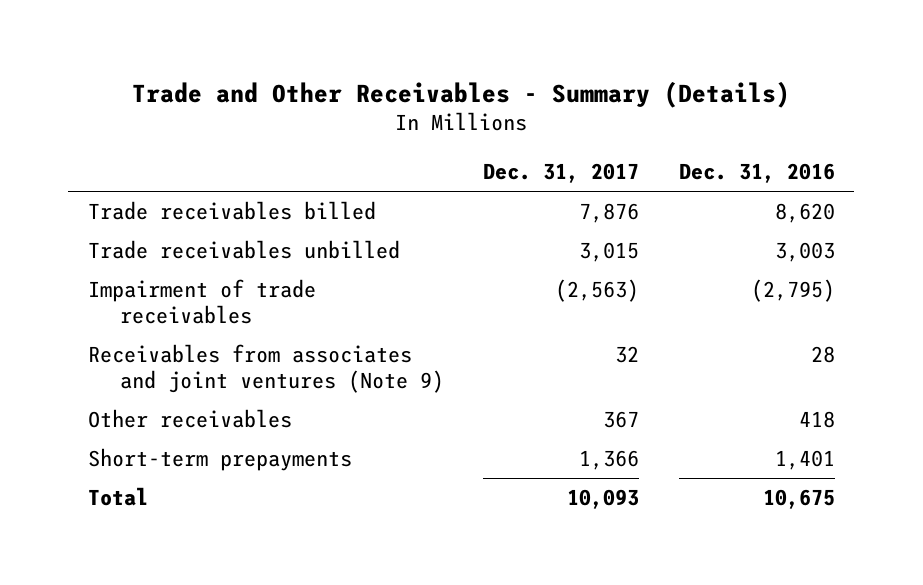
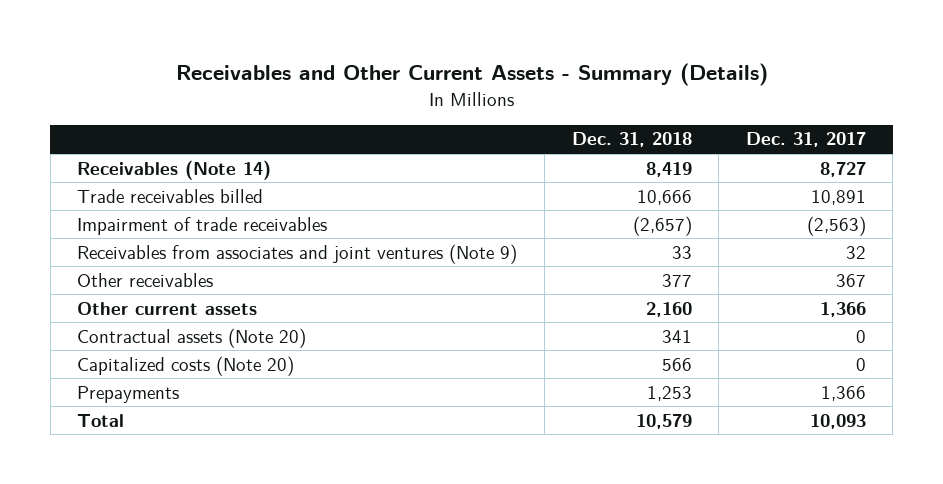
- Trade and Other Receivables - Summary (Details)
+ Receivables and Other Current Assets - Summary (Details)
- | Dec. 31, 2017 | Dec. 31, 2016
+ | Dec. 31, 2018 | Dec. 31, 2017
- Trade receivables billed | 7,876 | 8,620
- Trade receivables unbilled | 3,015 | 3,003
+ Receivables (Note 14) | 8,419 | 8,727
+ Trade receivables billed | 10,666 | 10,891
- Short-term prepayments | 1,366 | 1,401
+ Other current assets | 2,160 | 1,366
+ Contractual assets (Note 20) | 341 | 0
+ Capitalized costs (Note 20) | 566 | 0
+ Prepayments | 1,253 | 1,366

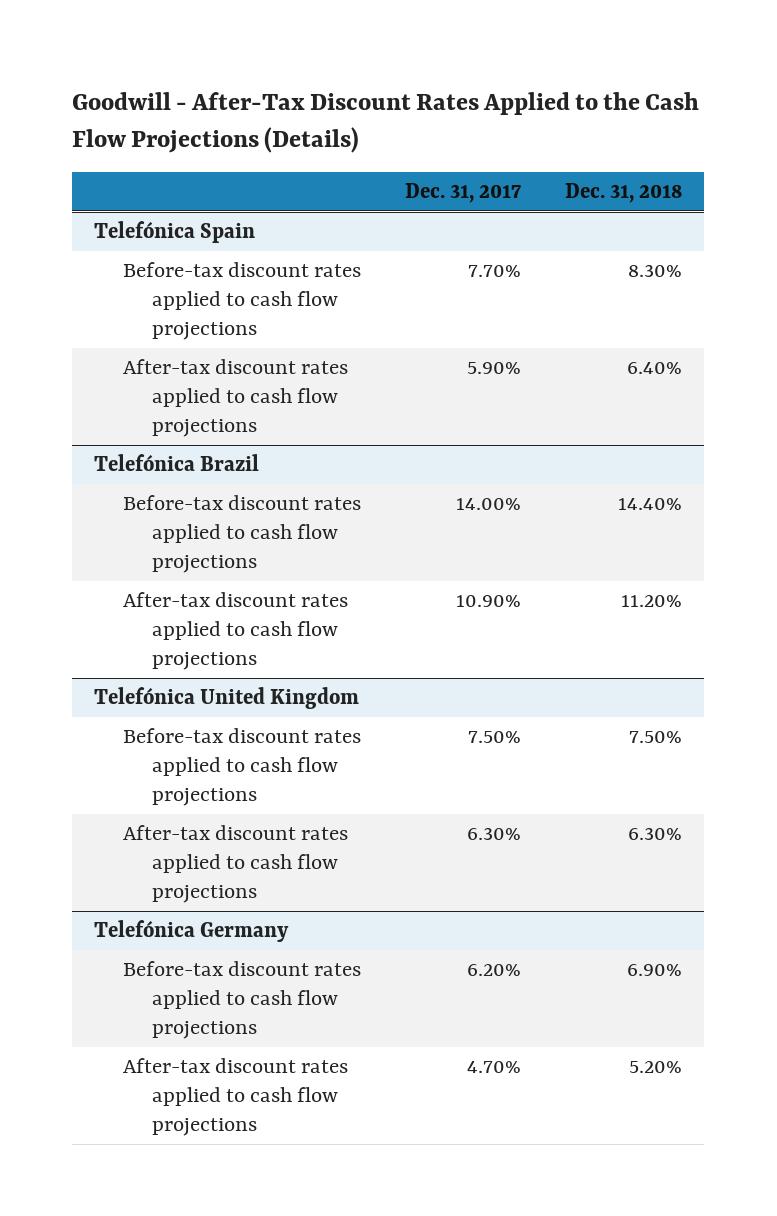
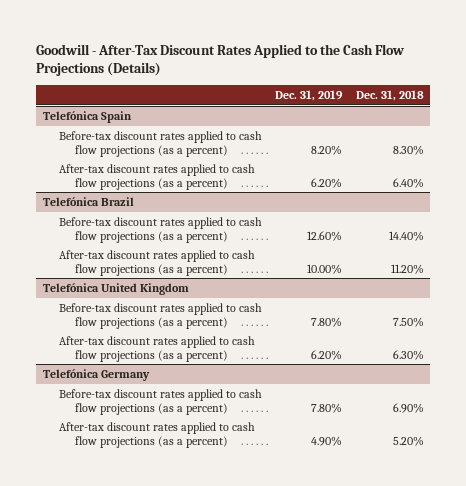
- | Dec. 31, 2017 | Dec. 31, 2018
+ | Dec. 31, 2019 | Dec. 31, 2018
@ Telefónica Spain
- Before-tax discount rates applied to cash flow projections | 7.70% | 8.30%
- After-tax discount rates applied to cash flow projections | 5.90% | 6.40%
+ Before-tax discount rates applied to cash flow projections (as a percent) | 8.20% | 8.30%
+ After-tax discount rates applied to cash flow projections (as a percent) | 6.20% | 6.40%
@ Telefónica Brazil
- Before-tax discount rates applied to cash flow projections | 14.00% | 14.40%
- After-tax discount rates applied to cash flow projections | 10.90% | 11.20%
+ Before-tax discount rates applied to cash flow projections (as a percent) | 12.60% | 14.40%
+ After-tax discount rates applied to cash flow projections (as a percent) | 10.00% | 11.20%
@ Telefónica United Kingdom
- Before-tax discount rates applied to cash flow projections | 7.50% | 7.50%
- After-tax discount rates applied to cash flow projections | 6.30% | 6.30%
+ Before-tax discount rates applied to cash flow projections (as a percent) | 7.80% | 7.50%
+ After-tax discount rates applied to cash flow projections (as a percent) | 6.20% | 6.30%
@ Telefónica Germany
- Before-tax discount rates applied to cash flow projections | 6.20% | 6.90%
- After-tax discount rates applied to cash flow projections | 4.70% | 5.20%
+ Before-tax discount rates applied to cash flow projections (as a percent) | 7.80% | 6.90%
+ After-tax discount rates applied to cash flow projections (as a percent) | 4.90% | 5.20%

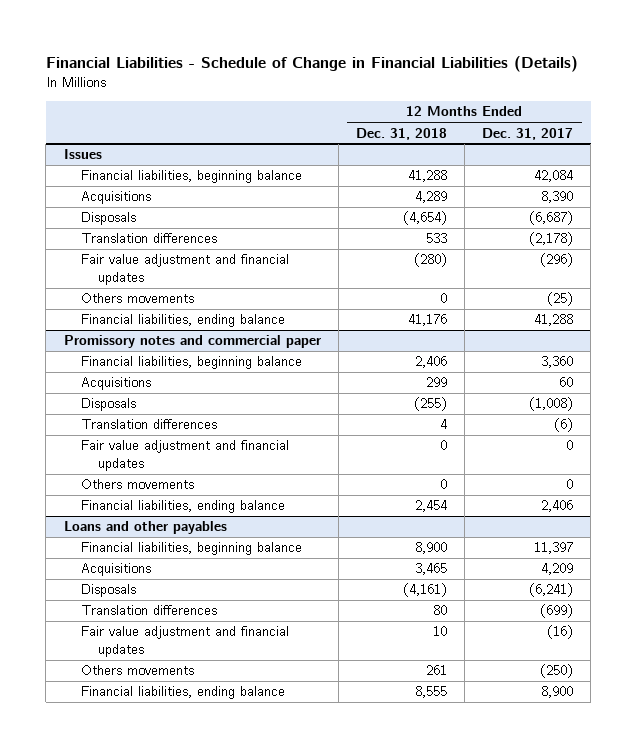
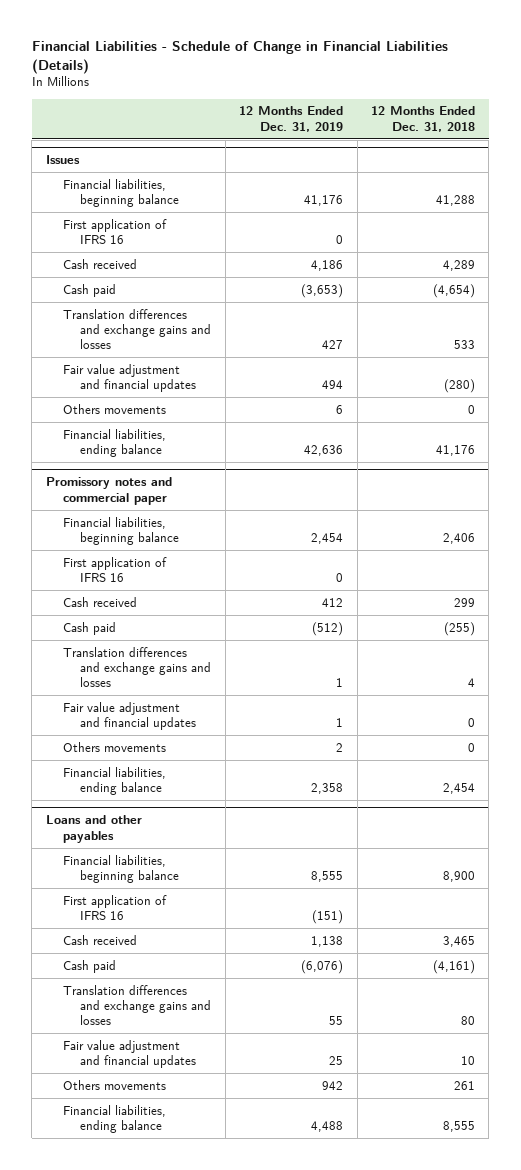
- | 12 Months Ended Dec. 31, 2018 | 12 Months Ended Dec. 31, 2017
+ | 12 Months Ended Dec. 31, 2019 | 12 Months Ended Dec. 31, 2018
@ Issues
- Acquisitions | 4,289 | 8,390
- Disposals | (4,654) | (6,687)
- Translation differences | 533 | (2,178)
+ First application of IFRS 16 | 0 |
+ Cash received | 4,186 | 4,289
+ Cash paid | (3,653) | (4,654)
+ Translation differences and exchange gains and losses | 427 | 533
@ Promissory notes and commercial paper
- Acquisitions | 299 | 60
- Disposals | (255) | (1,008)
- Translation differences | 4 | (6)
+ First application of IFRS 16 | 0 |
+ Cash received | 412 | 299
+ Cash paid | (512) | (255)
+ Translation differences and exchange gains and losses | 1 | 4
@ Loans and other payables
- Acquisitions | 3,465 | 4,209
- Disposals | (4,161) | (6,241)
- Translation differences | 80 | (699)
+ First application of IFRS 16 | (151) |
+ Cash received | 1,138 | 3,465
+ Cash paid | (6,076) | (4,161)
+ Translation differences and exchange gains and losses | 55 | 80

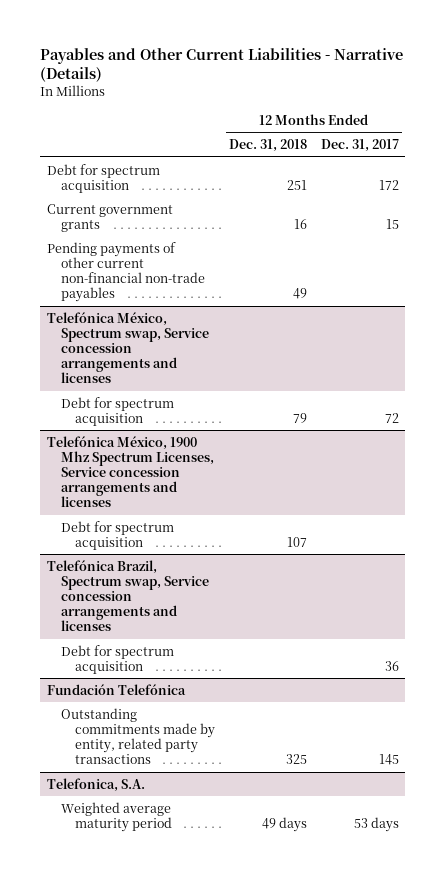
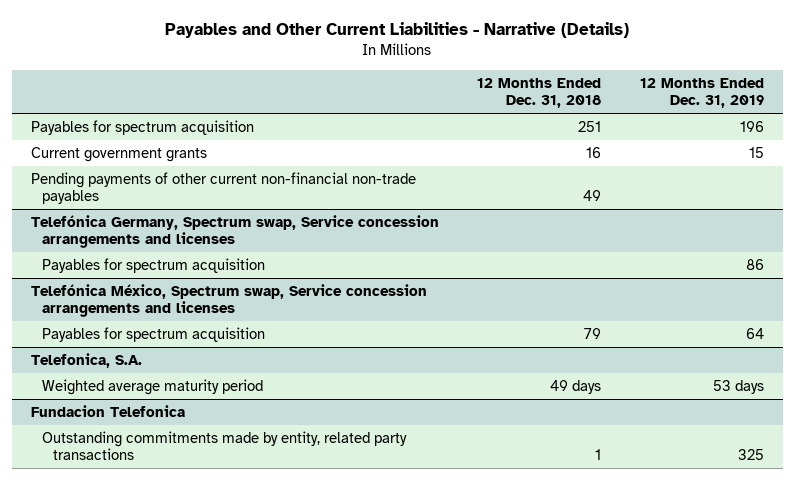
- | 12 Months Ended Dec. 31, 2018 | 12 Months Ended Dec. 31, 2017
+ | 12 Months Ended Dec. 31, 2018 | 12 Months Ended Dec. 31, 2019
- Debt for spectrum acquisition | 251 | 172
+ Payables for spectrum acquisition | 251 | 196
+ Telefónica Germany, Spectrum swap, Service concession arrangements and licenses
+ Payables for spectrum acquisition | | 86
@ Telefónica México, Spectrum swap, Service concession arrangements and licenses
- Debt for spectrum acquisition | 79 | 72
- Telefónica México, 1900 Mhz Spectrum Licenses, Service concession arrangements and licenses
- Debt for spectrum acquisition | 107 |
- Telefónica Brazil, Spectrum swap, Service concession arrangements and licenses
- Debt for spectrum acquisition | | 36
- Fundación Telefónica
- Outstanding commitments made by entity, related party transactions | 325 | 145
@ Telefónica México, Spectrum swap, Service concession arrangements and licenses
+ Payables for spectrum acquisition | 79 | 64
+ Fundacion Telefonica
+ Outstanding commitments made by entity, related party transactions | 1 | 325

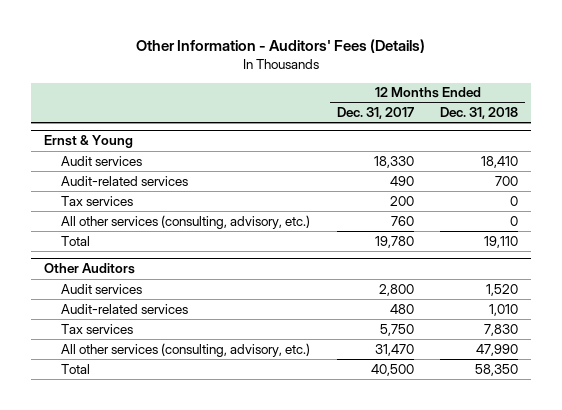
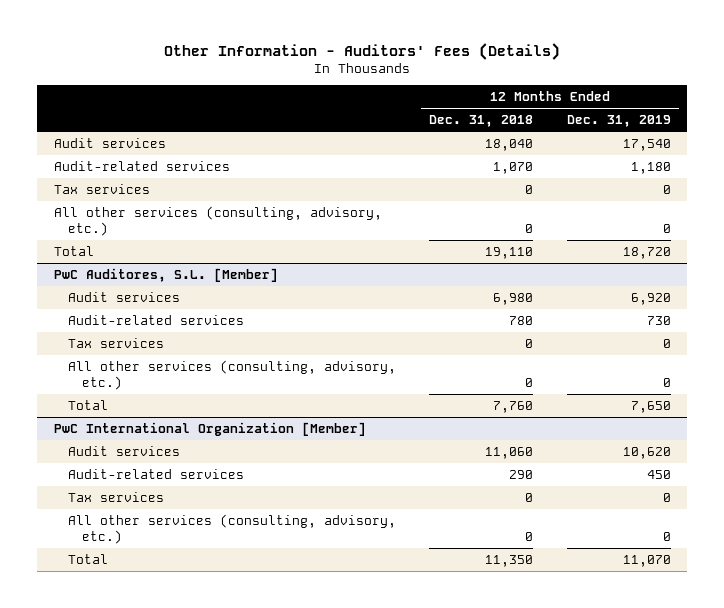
- | 12 Months Ended Dec. 31, 2017 | 12 Months Ended Dec. 31, 2018
+ | 12 Months Ended Dec. 31, 2018 | 12 Months Ended Dec. 31, 2019
- Ernst & Young
- Audit services | 18,330 | 18,410
- Audit-related services | 490 | 700
+ Audit services | 18,040 | 17,540
+ Audit-related services | 1,070 | 1,180
- Other Auditors
- Audit services | 2,800 | 1,520
- Audit-related services | 480 | 1,010
- Tax services | 5,750 | 7,830
- All other services (consulting, advisory, etc.) | 31,470 | 47,990
- Total | 40,500 | 58,350
+ PwC Auditores, S.L. [Member]
+ Audit services | 6,980 | 6,920
+ Audit-related services | 780 | 730
+ Tax services | 0 | 0
+ All other services (consulting, advisory, etc.) | 0 | 0
+ Total | 7,760 | 7,650
+ PwC International Organization [Member]
+ Audit services | 11,060 | 10,620
+ Audit-related services | 290 | 450
+ Tax services | 0 | 0
+ All other services (consulting, advisory, etc.) | 0 | 0
+ Total | 11,350 | 11,070

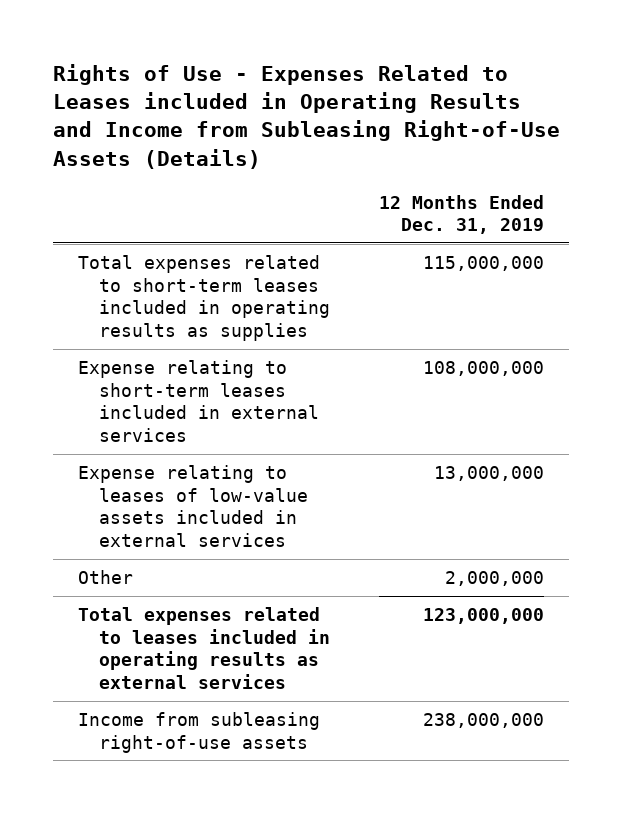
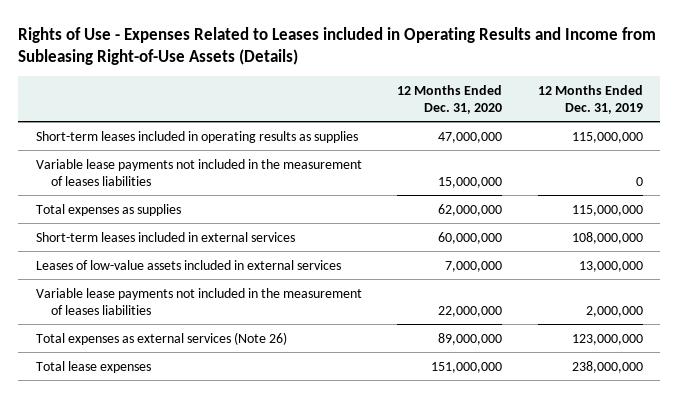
- | 12 Months Ended Dec. 31, 2019
+ | 12 Months Ended Dec. 31, 2020 | 12 Months Ended Dec. 31, 2019
- Total expenses related to short-term leases included in operating results as supplies | 115,000,000
- Expense relating to short-term leases included in external services | 108,000,000
- Expense relating to leases of low-value assets included in external services | 13,000,000
- Other | 2,000,000
- Total expenses related to leases included in operating results as external services | 123,000,000
- Income from subleasing right-of-use assets | 238,000,000
+ Short-term leases included in operating results as supplies | 47,000,000 | 115,000,000
+ Variable lease payments not included in the measurement of leases liabilities | 15,000,000 | 0
+ Total expenses as supplies | 62,000,000 | 115,000,000
+ Short-term leases included in external services | 60,000,000 | 108,000,000
+ Leases of low-value assets included in external services | 7,000,000 | 13,000,000
+ Variable lease payments not included in the measurement of leases liabilities | 22,000,000 | 2,000,000
+ Total expenses as external services (Note 26) | 89,000,000 | 123,000,000
+ Total lease expenses | 151,000,000 | 238,000,000

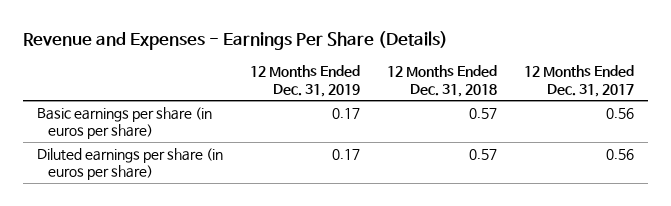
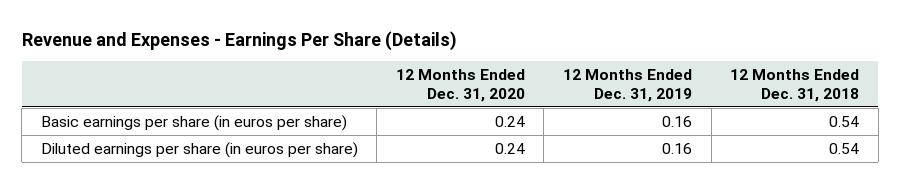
- | 12 Months Ended Dec. 31, 2019 | 12 Months Ended Dec. 31, 2018 | 12 Months Ended Dec. 31, 2017
+ | 12 Months Ended Dec. 31, 2020 | 12 Months Ended Dec. 31, 2019 | 12 Months Ended Dec. 31, 2018
- Basic earnings per share (in euros per share) | 0.17 | 0.57 | 0.56
- Diluted earnings per share (in euros per share) | 0.17 | 0.57 | 0.56
+ Basic earnings per share (in euros per share) | 0.24 | 0.16 | 0.54
+ Diluted earnings per share (in euros per share) | 0.24 | 0.16 | 0.54

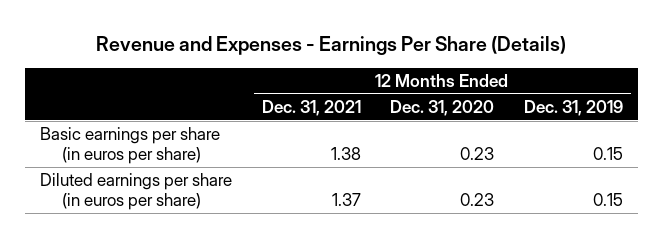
- | 12 Months Ended Dec. 31, 2020 | 12 Months Ended Dec. 31, 2019 | 12 Months Ended Dec. 31, 2018
+ | 12 Months Ended Dec. 31, 2021 | 12 Months Ended Dec. 31, 2020 | 12 Months Ended Dec. 31, 2019
- Basic earnings per share (in euros per share) | 0.24 | 0.16 | 0.54
- Diluted earnings per share (in euros per share) | 0.24 | 0.16 | 0.54
+ Basic earnings per share (in euros per share) | 1.38 | 0.23 | 0.15
+ Diluted earnings per share (in euros per share) | 1.37 | 0.23 | 0.15

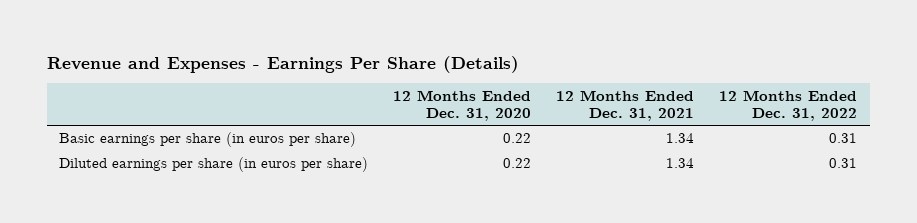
- | 12 Months Ended Dec. 31, 2021 | 12 Months Ended Dec. 31, 2020 | 12 Months Ended Dec. 31, 2019
+ | 12 Months Ended Dec. 31, 2020 | 12 Months Ended Dec. 31, 2021 | 12 Months Ended Dec. 31, 2022
- Basic earnings per share (in euros per share) | 1.38 | 0.23 | 0.15
- Diluted earnings per share (in euros per share) | 1.37 | 0.23 | 0.15
+ Basic earnings per share (in euros per share) | 0.22 | 1.34 | 0.31
+ Diluted earnings per share (in euros per share) | 0.22 | 1.34 | 0.31

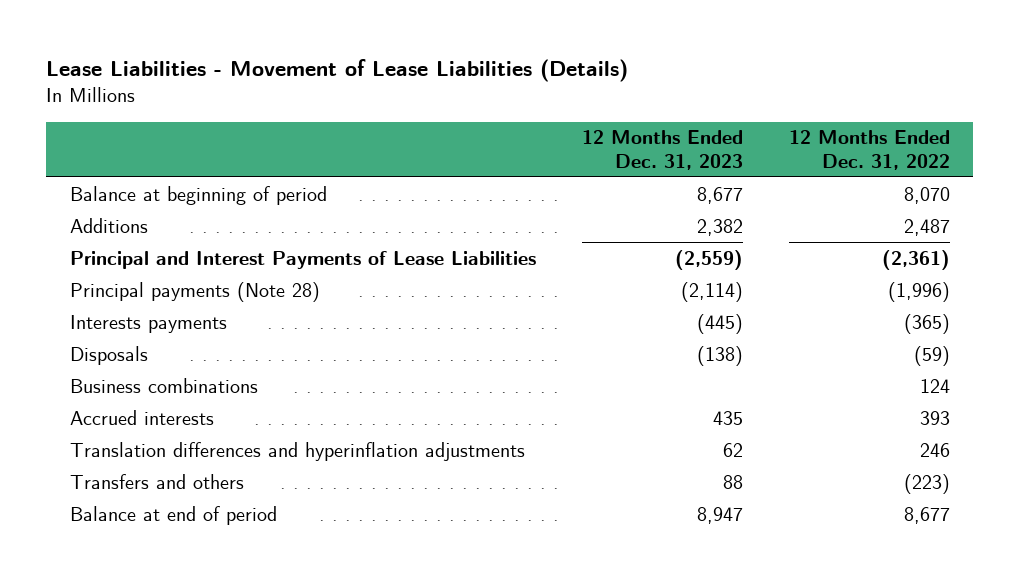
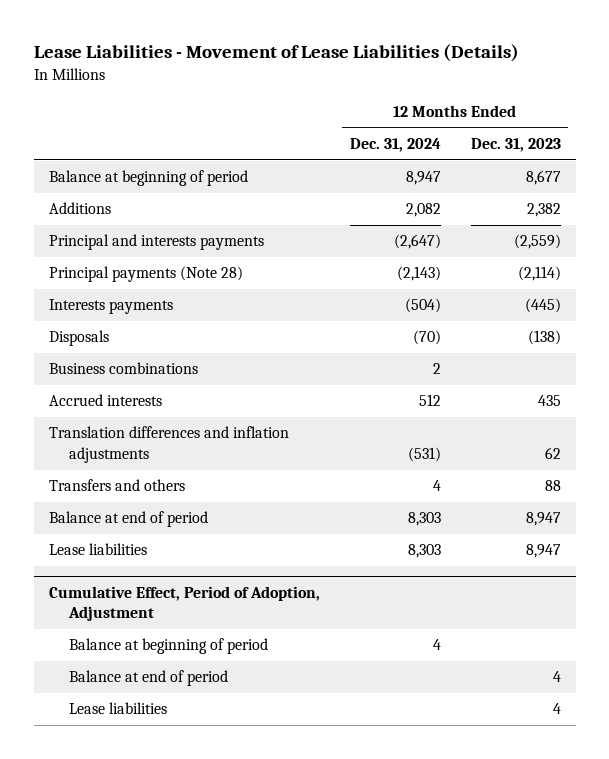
- | 12 Months Ended Dec. 31, 2023 | 12 Months Ended Dec. 31, 2022
+ | 12 Months Ended Dec. 31, 2024 | 12 Months Ended Dec. 31, 2023
- Principal and Interest Payments of Lease Liabilities | (2,559) | (2,361)
+ Principal and interests payments | (2,647) | (2,559)
- Translation differences and hyperinflation adjustments | 62 | 246
+ Translation differences and inflation adjustments | (531) | 62
+ Lease liabilities | 8,303 | 8,947
+ Cumulative Effect, Period of Adoption, Adjustment
+ Balance at beginning of period | 4 |
+ Balance at end of period | | 4
+ Lease liabilities | | 4

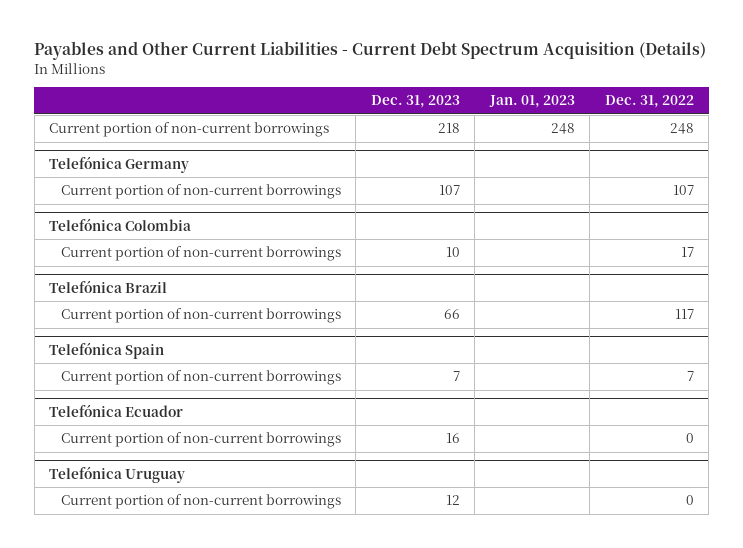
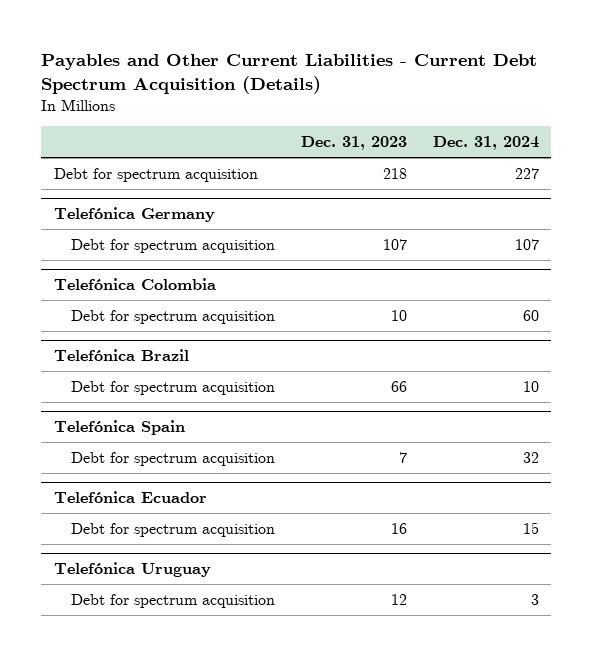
- | Dec. 31, 2023 | Jan. 01, 2023 | Dec. 31, 2022
+ | Dec. 31, 2023 | Dec. 31, 2024
- Current portion of non-current borrowings | 218 | 248 | 248
+ Debt for spectrum acquisition | 218 | 227
@ Telefónica Germany
- Current portion of non-current borrowings | 107 | | 107
+ Debt for spectrum acquisition | 107 | 107
@ Telefónica Colombia
- Current portion of non-current borrowings | 10 | | 17
+ Debt for spectrum acquisition | 10 | 60
@ Telefónica Brazil
- Current portion of non-current borrowings | 66 | | 117
+ Debt for spectrum acquisition | 66 | 10
@ Telefónica Spain
- Current portion of non-current borrowings | 7 | | 7
+ Debt for spectrum acquisition | 7 | 32
@ Telefónica Ecuador
- Current portion of non-current borrowings | 16 | | 0
+ Debt for spectrum acquisition | 16 | 15
@ Telefónica Uruguay
- Current portion of non-current borrowings | 12 | | 0
+ Debt for spectrum acquisition | 12 | 3

